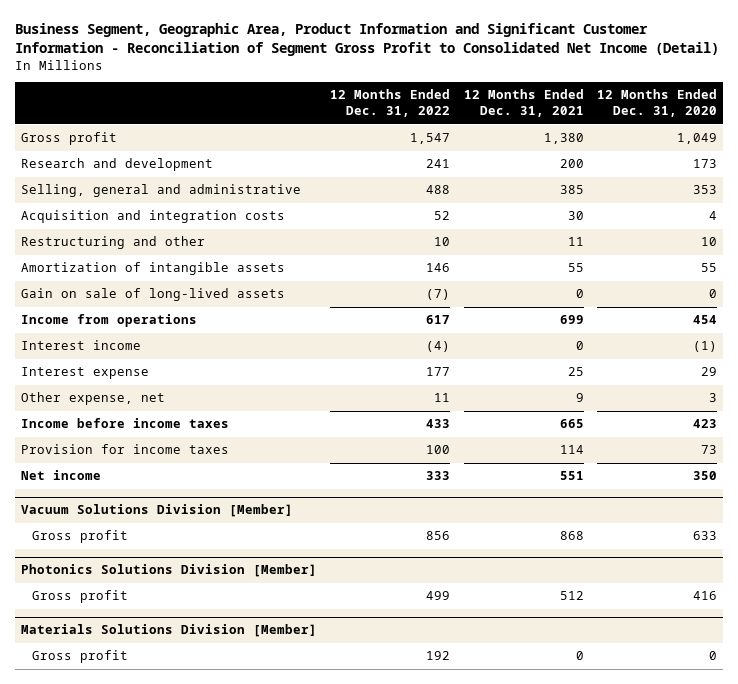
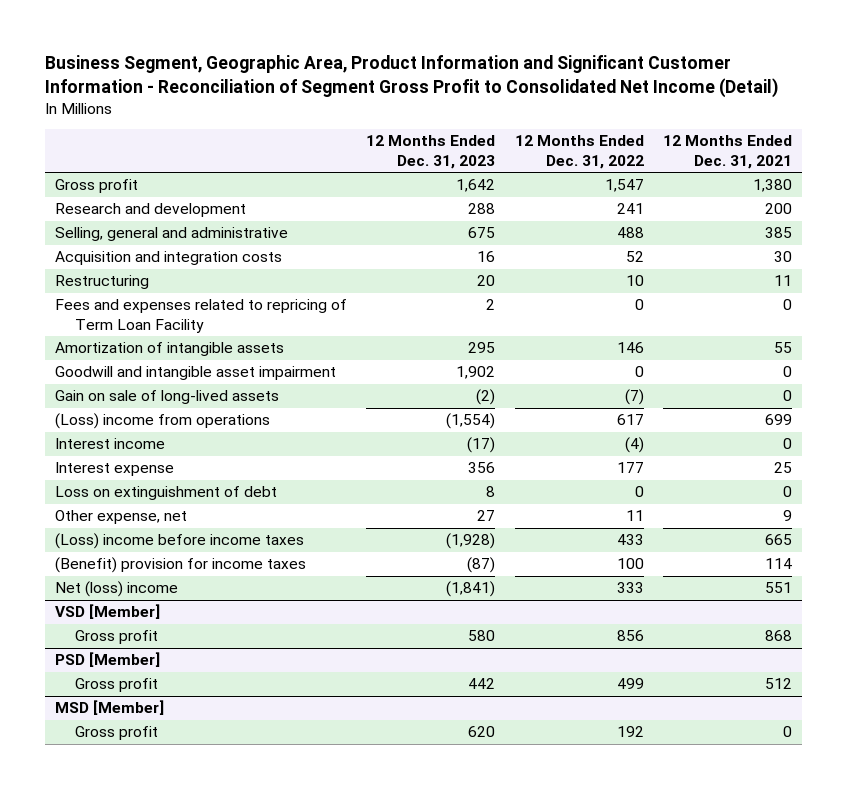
- | 12 Months Ended Dec. 31, 2022 | 12 Months Ended Dec. 31, 2021 | 12 Months Ended Dec. 31, 2020
+ | 12 Months Ended Dec. 31, 2023 | 12 Months Ended Dec. 31, 2022 | 12 Months Ended Dec. 31, 2021
- Restructuring and other | 10 | 11 | 10
+ Restructuring | 20 | 10 | 11
+ Fees and expenses related to repricing of Term Loan Facility | 2 | 0 | 0
+ Goodwill and intangible asset impairment | 1,902 | 0 | 0
- Income from operations | 617 | 699 | 454
+ (Loss) income from operations | (1,554) | 617 | 699
+ Loss on extinguishment of debt | 8 | 0 | 0
- Income before income taxes | 433 | 665 | 423
- Provision for income taxes | 100 | 114 | 73
- Net income | 333 | 551 | 350
- Vacuum Solutions Division [Member]
+ (Loss) income before income taxes | (1,928) | 433 | 665
+ (Benefit) provision for income taxes | (87) | 100 | 114
+ Net (loss) income | (1,841) | 333 | 551
+ VSD [Member]
- Photonics Solutions Division [Member]
+ PSD [Member]
- Materials Solutions Division [Member]
+ MSD [Member]

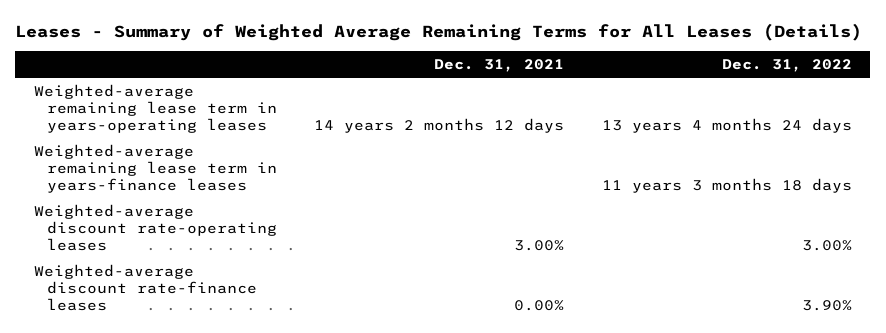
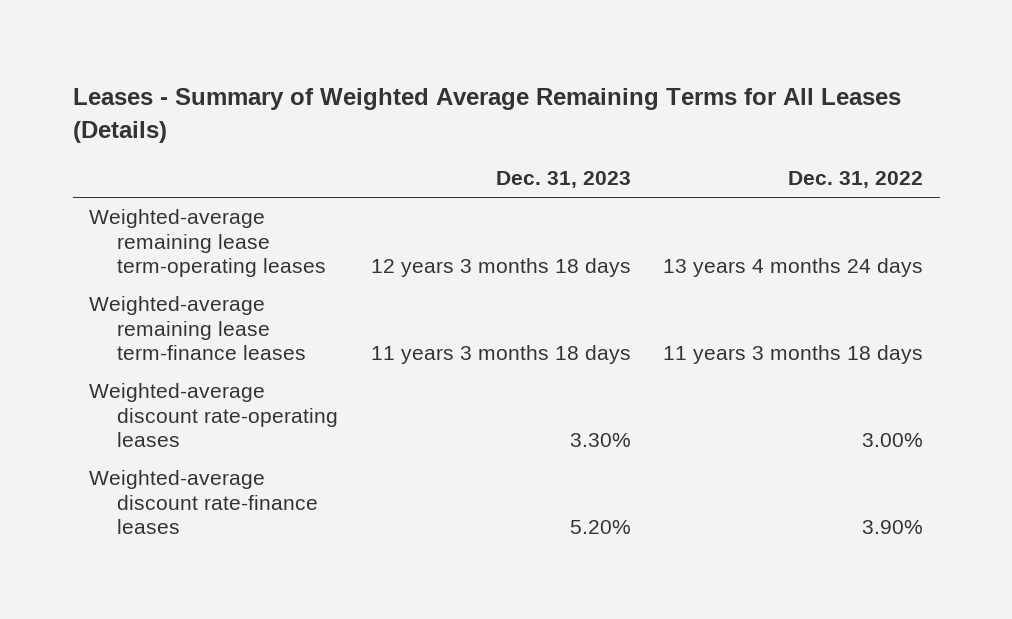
- | Dec. 31, 2021 | Dec. 31, 2022
+ | Dec. 31, 2023 | Dec. 31, 2022
- Weighted-average remaining lease term in years-operating leases | 14 years 2 months 12 days | 13 years 4 months 24 days
- Weighted-average remaining lease term in years-finance leases | | 11 years 3 months 18 days
+ Weighted-average remaining lease term-operating leases | 12 years 3 months 18 days | 13 years 4 months 24 days
+ Weighted-average remaining lease term-finance leases | 11 years 3 months 18 days | 11 years 3 months 18 days

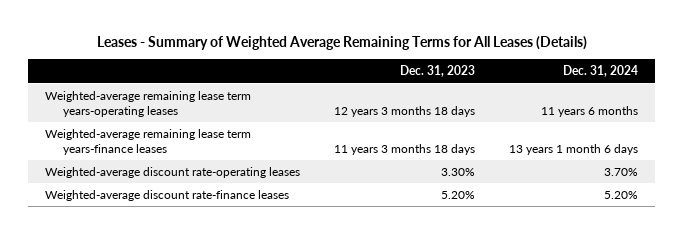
- | Dec. 31, 2023 | Dec. 31, 2022
+ | Dec. 31, 2023 | Dec. 31, 2024
- Weighted-average remaining lease term-operating leases | 12 years 3 months 18 days | 13 years 4 months 24 days
- Weighted-average remaining lease term-finance leases | 11 years 3 months 18 days | 11 years 3 months 18 days
+ Weighted-average remaining lease term years-operating leases | 12 years 3 months 18 days | 11 years 6 months
+ Weighted-average remaining lease term years-finance leases | 11 years 3 months 18 days | 13 years 1 month 6 days

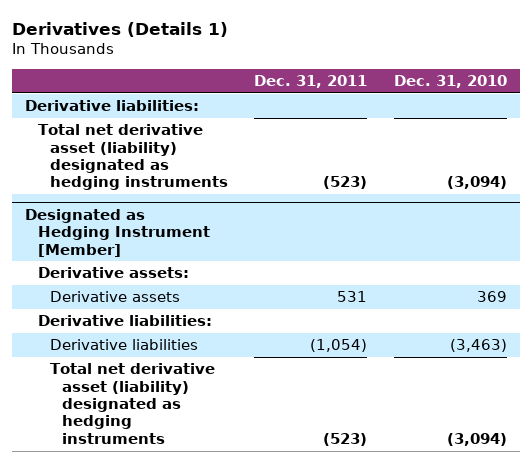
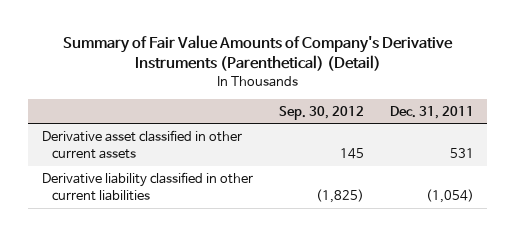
- Derivatives (Details 1)
+ Summary of Fair Value Amounts of Company's Derivative Instruments (Parenthetical) (Detail)
- | Dec. 31, 2011 | Dec. 31, 2010
+ | Sep. 30, 2012 | Dec. 31, 2011
- Derivative liabilities:
- Total net derivative asset (liability) designated as hedging instruments | (523) | (3,094)
- Designated as Hedging Instrument [Member]
- Derivative assets:
- Derivative assets | 531 | 369
- Derivative liabilities:
- Derivative liabilities | (1,054) | (3,463)
- Total net derivative asset (liability) designated as hedging instruments | (523) | (3,094)
+ Derivative asset classified in other current assets | 145 | 531
+ Derivative liability classified in other current liabilities | (1,825) | (1,054)

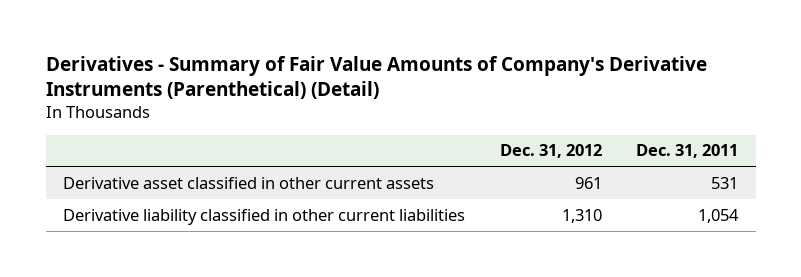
- Summary of Fair Value Amounts of Company's Derivative Instruments (Parenthetical) (Detail)
+ Derivatives - Summary of Fair Value Amounts of Company's Derivative Instruments (Parenthetical) (Detail)
- | Sep. 30, 2012 | Dec. 31, 2011
+ | Dec. 31, 2012 | Dec. 31, 2011
- Derivative liability classified in other current liabilities | (1,825) | (1,054)
+ Derivative liability classified in other current liabilities | 1,310 | 1,054

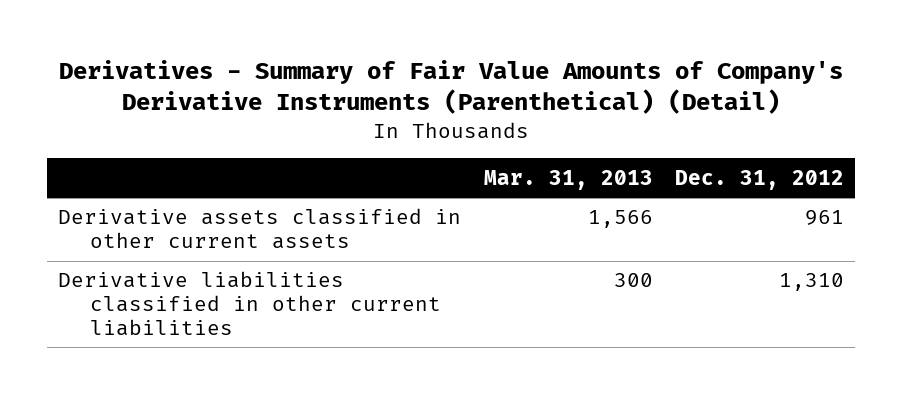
- | Dec. 31, 2012 | Dec. 31, 2011
+ | Mar. 31, 2013 | Dec. 31, 2012
- Derivative asset classified in other current assets | 961 | 531
- Derivative liability classified in other current liabilities | 1,310 | 1,054
+ Derivative assets classified in other current assets | 1,566 | 961
+ Derivative liabilities classified in other current liabilities | 300 | 1,310

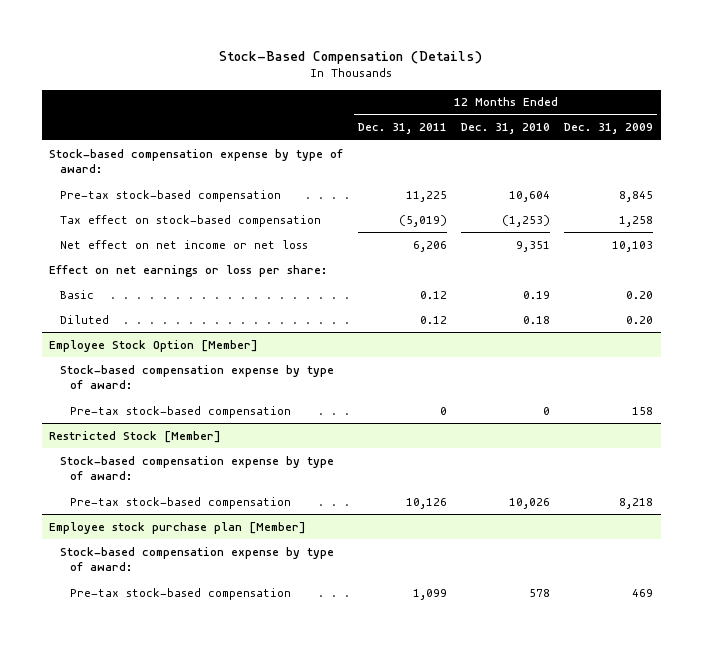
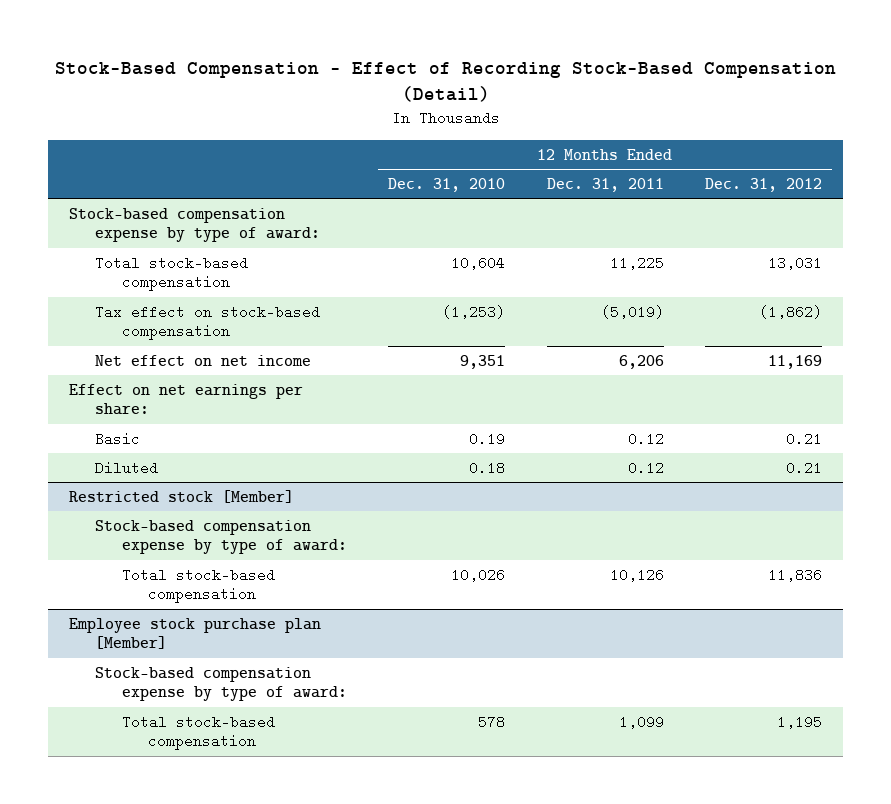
- Stock-Based Compensation (Details)
+ Stock-Based Compensation - Effect of Recording Stock-Based Compensation (Detail)
- | 12 Months Ended Dec. 31, 2011 | 12 Months Ended Dec. 31, 2010 | 12 Months Ended Dec. 31, 2009
+ | 12 Months Ended Dec. 31, 2010 | 12 Months Ended Dec. 31, 2011 | 12 Months Ended Dec. 31, 2012
- Pre-tax stock-based compensation | 11,225 | 10,604 | 8,845
+ Total stock-based compensation | 10,604 | 11,225 | 13,031
- Net effect on net income or net loss | 6,206 | 9,351 | 10,103
- Effect on net earnings or loss per share:
+ Net effect on net income | 9,351 | 6,206 | 11,169
+ Effect on net earnings per share:
- Employee Stock Option [Member]
- Stock-based compensation expense by type of award:
- Pre-tax stock-based compensation | 0 | 0 | 158
- Restricted Stock [Member]
+ Restricted stock [Member]
- Pre-tax stock-based compensation | 10,126 | 10,026 | 8,218
+ Total stock-based compensation | 10,026 | 10,126 | 11,836
@ Employee stock purchase plan [Member]
- Pre-tax stock-based compensation | 1,099 | 578 | 469
+ Total stock-based compensation | 578 | 1,099 | 1,195

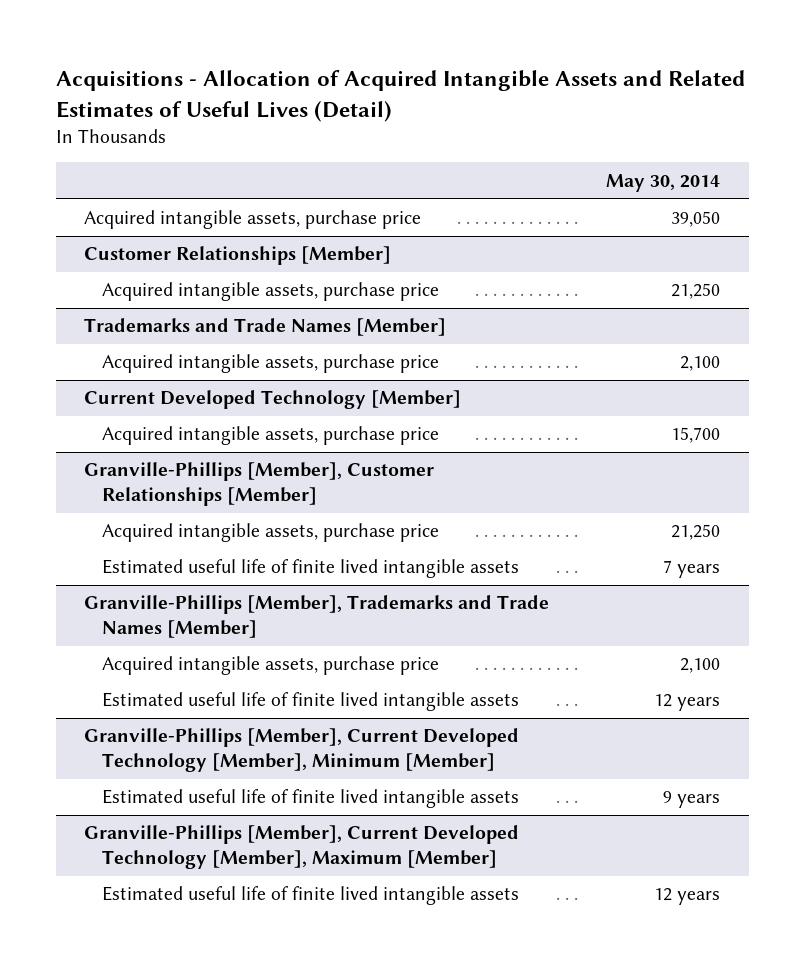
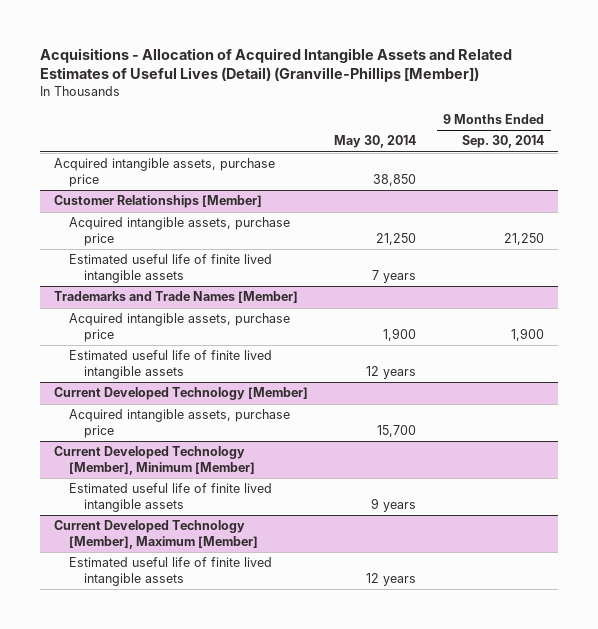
- Acquisitions - Allocation of Acquired Intangible Assets and Related Estimates of Useful Lives (Detail)
+ Acquisitions - Allocation of Acquired Intangible Assets and Related Estimates of Useful Lives (Detail) (Granville-Phillips [Member])
- | May 30, 2014
+ | May 30, 2014 | 9 Months Ended Sep. 30, 2014
- Acquired intangible assets, purchase price | 39,050
+ Acquired intangible assets, purchase price | 38,850 |
@ Customer Relationships [Member]
+ Estimated useful life of finite lived intangible assets | 7 years |
@ Trademarks and Trade Names [Member]
- Acquired intangible assets, purchase price | 2,100
+ Acquired intangible assets, purchase price | 1,900 | 1,900
+ Estimated useful life of finite lived intangible assets | 12 years |
- Granville-Phillips [Member], Customer Relationships [Member]
- Acquired intangible assets, purchase price | 21,250
- Estimated useful life of finite lived intangible assets | 7 years
- Granville-Phillips [Member], Trademarks and Trade Names [Member]
- Acquired intangible assets, purchase price | 2,100
- Estimated useful life of finite lived intangible assets | 12 years
- Granville-Phillips [Member], Current Developed Technology [Member], Minimum [Member]
+ Current Developed Technology [Member], Minimum [Member]
- Granville-Phillips [Member], Current Developed Technology [Member], Maximum [Member]
+ Current Developed Technology [Member], Maximum [Member]

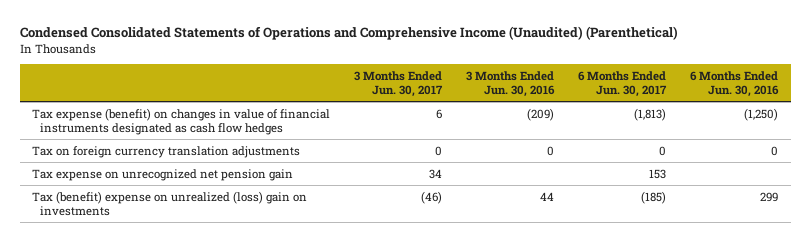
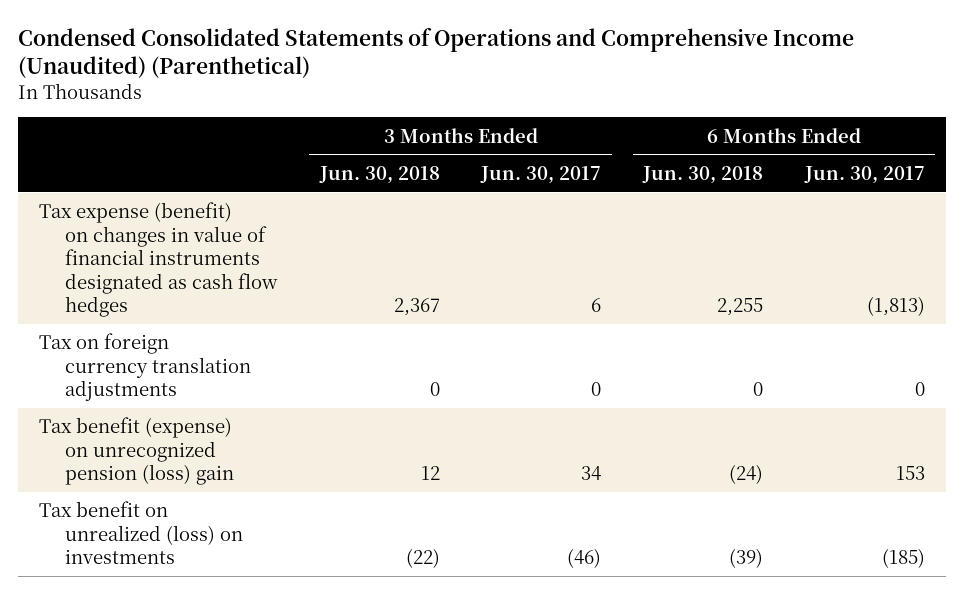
- | 3 Months Ended Jun. 30, 2017 | 3 Months Ended Jun. 30, 2016 | 6 Months Ended Jun. 30, 2017 | 6 Months Ended Jun. 30, 2016
+ | 3 Months Ended Jun. 30, 2018 | 3 Months Ended Jun. 30, 2017 | 6 Months Ended Jun. 30, 2018 | 6 Months Ended Jun. 30, 2017
- Tax expense on unrecognized net pension gain | 34 | | 153 |
- Tax (benefit) expense on unrealized (loss) gain on investments | (46) | 44 | (185) | 299
+ Tax benefit (expense) on unrecognized pension (loss) gain | 12 | 34 | (24) | 153
+ Tax benefit on unrealized (loss) on investments | (22) | (46) | (39) | (185)

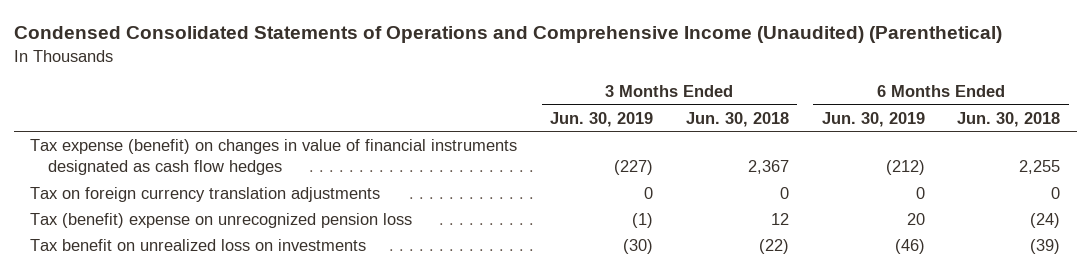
- | 3 Months Ended Jun. 30, 2018 | 3 Months Ended Jun. 30, 2017 | 6 Months Ended Jun. 30, 2018 | 6 Months Ended Jun. 30, 2017
+ | 3 Months Ended Jun. 30, 2019 | 3 Months Ended Jun. 30, 2018 | 6 Months Ended Jun. 30, 2019 | 6 Months Ended Jun. 30, 2018
- Tax benefit (expense) on unrecognized pension (loss) gain | 12 | 34 | (24) | 153
- Tax benefit on unrealized (loss) on investments | (22) | (46) | (39) | (185)
+ Tax (benefit) expense on unrecognized pension loss | (1) | 12 | 20 | (24)
+ Tax benefit on unrealized loss on investments | (30) | (22) | (46) | (39)

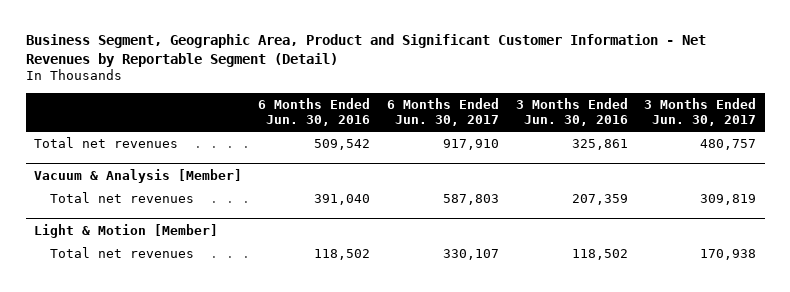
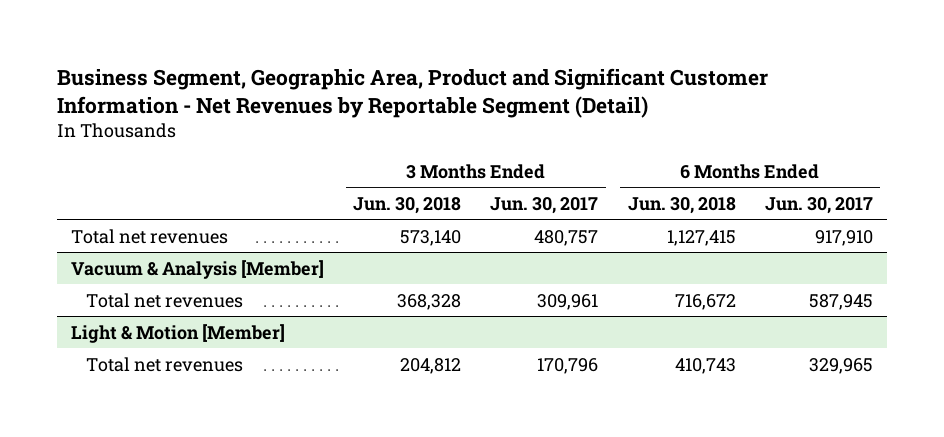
- | 6 Months Ended Jun. 30, 2016 | 6 Months Ended Jun. 30, 2017 | 3 Months Ended Jun. 30, 2016 | 3 Months Ended Jun. 30, 2017
+ | 3 Months Ended Jun. 30, 2018 | 3 Months Ended Jun. 30, 2017 | 6 Months Ended Jun. 30, 2018 | 6 Months Ended Jun. 30, 2017
@ Vacuum & Analysis [Member]
- Total net revenues | 391,040 | 587,803 | 207,359 | 309,819
+ Total net revenues | 368,328 | 309,961 | 716,672 | 587,945
@ Light & Motion [Member]
- Total net revenues | 118,502 | 330,107 | 118,502 | 170,938
+ Total net revenues | 204,812 | 170,796 | 410,743 | 329,965

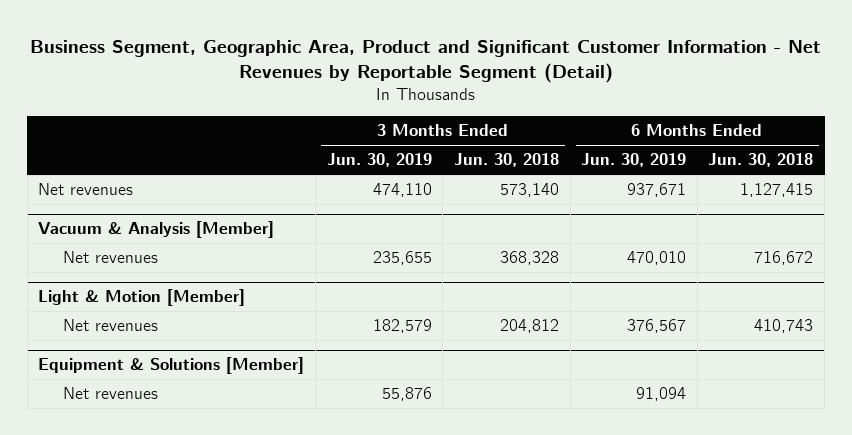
- | 3 Months Ended Jun. 30, 2018 | 3 Months Ended Jun. 30, 2017 | 6 Months Ended Jun. 30, 2018 | 6 Months Ended Jun. 30, 2017
+ | 3 Months Ended Jun. 30, 2019 | 3 Months Ended Jun. 30, 2018 | 6 Months Ended Jun. 30, 2019 | 6 Months Ended Jun. 30, 2018
- Total net revenues | 573,140 | 480,757 | 1,127,415 | 917,910
+ Net revenues | 474,110 | 573,140 | 937,671 | 1,127,415
@ Vacuum & Analysis [Member]
- Total net revenues | 368,328 | 309,961 | 716,672 | 587,945
+ Net revenues | 235,655 | 368,328 | 470,010 | 716,672
@ Light & Motion [Member]
- Total net revenues | 204,812 | 170,796 | 410,743 | 329,965
+ Net revenues | 182,579 | 204,812 | 376,567 | 410,743
+ Equipment & Solutions [Member]
+ Net revenues | 55,876 | | 91,094 |

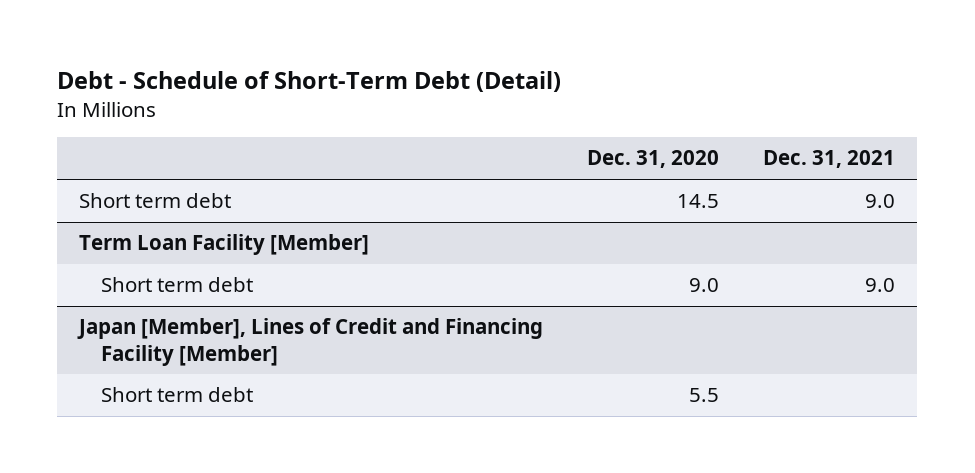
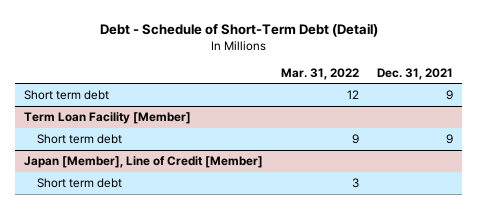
- | Dec. 31, 2020 | Dec. 31, 2021
+ | Mar. 31, 2022 | Dec. 31, 2021
- Short term debt | 14.5 | 9.0
+ Short term debt | 12 | 9
@ Term Loan Facility [Member]
- Short term debt | 9.0 | 9.0
- Japan [Member], Lines of Credit and Financing Facility [Member]
@ Term Loan Facility [Member]
+ Short term debt | 9 | 9
+ Japan [Member], Line of Credit [Member]

